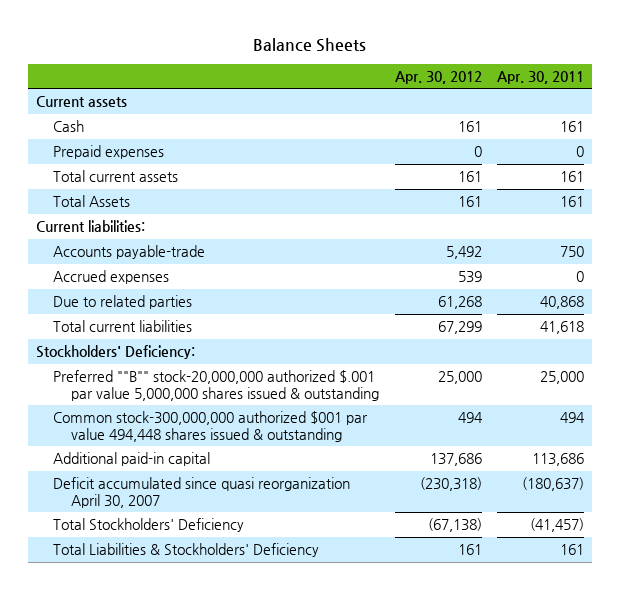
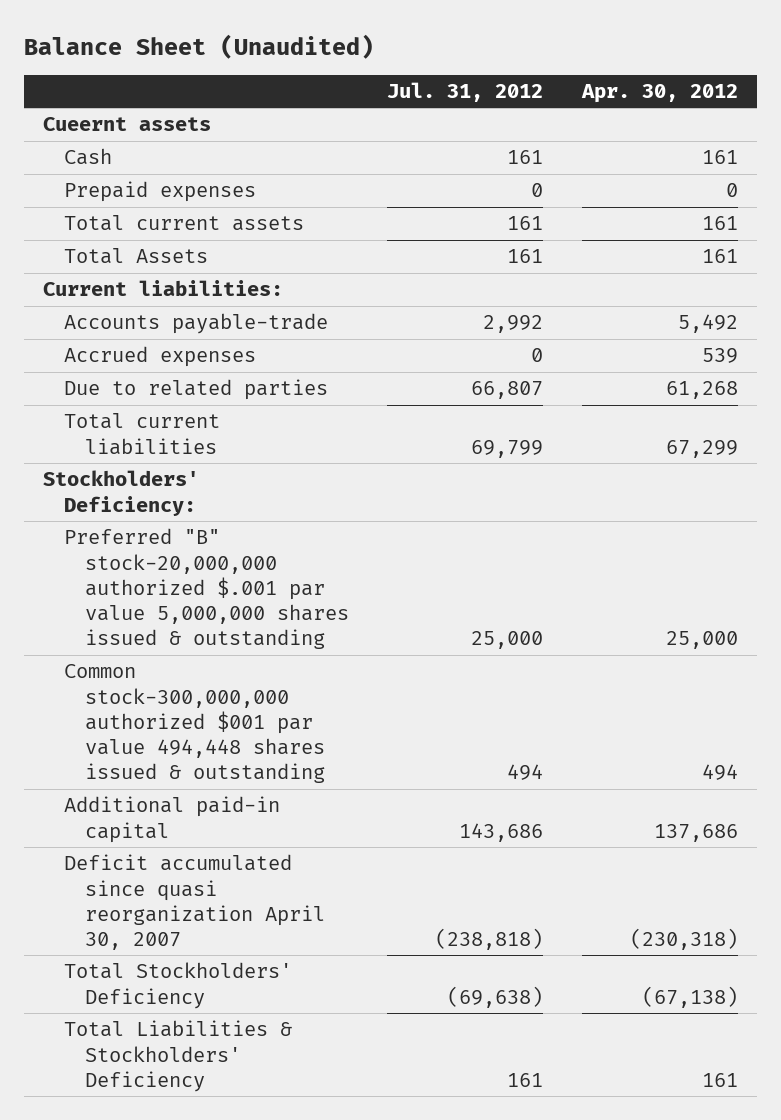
- Balance Sheets
+ Balance Sheet (Unaudited)
- | Apr. 30, 2012 | Apr. 30, 2011
+ | Jul. 31, 2012 | Apr. 30, 2012
- Current assets
+ Cueernt assets
- Preferred ""B"" stock-20,000,000 authorized $.001 par value 5,000,000 shares issued & outstanding | 25,000 | 25,000
+ Preferred "B" stock-20,000,000 authorized $.001 par value 5,000,000 shares issued & outstanding | 25,000 | 25,000

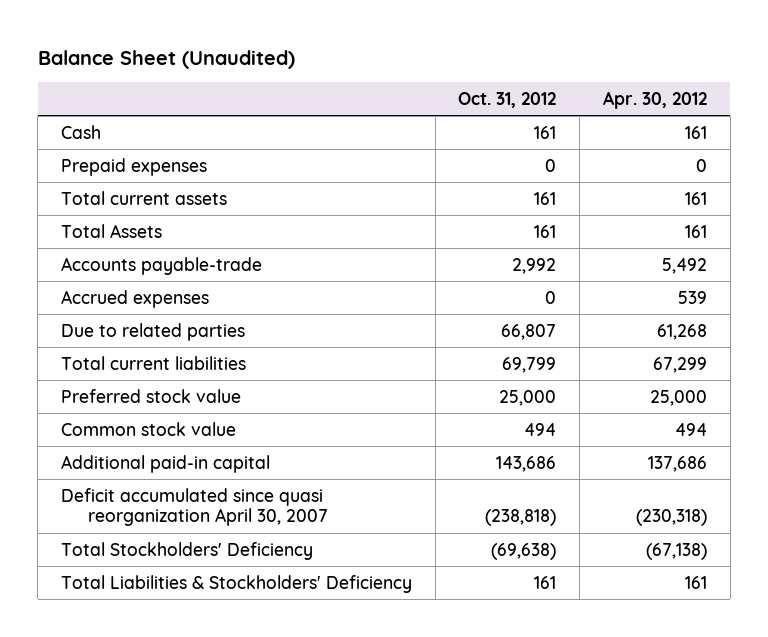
- | Jul. 31, 2012 | Apr. 30, 2012
+ | Oct. 31, 2012 | Apr. 30, 2012
- Cueernt assets
- Current liabilities:
- Stockholders' Deficiency:
- Preferred "B" stock-20,000,000 authorized $.001 par value 5,000,000 shares issued & outstanding | 25,000 | 25,000
- Common stock-300,000,000 authorized $001 par value 494,448 shares issued & outstanding | 494 | 494
+ Preferred stock value | 25,000 | 25,000
+ Common stock value | 494 | 494

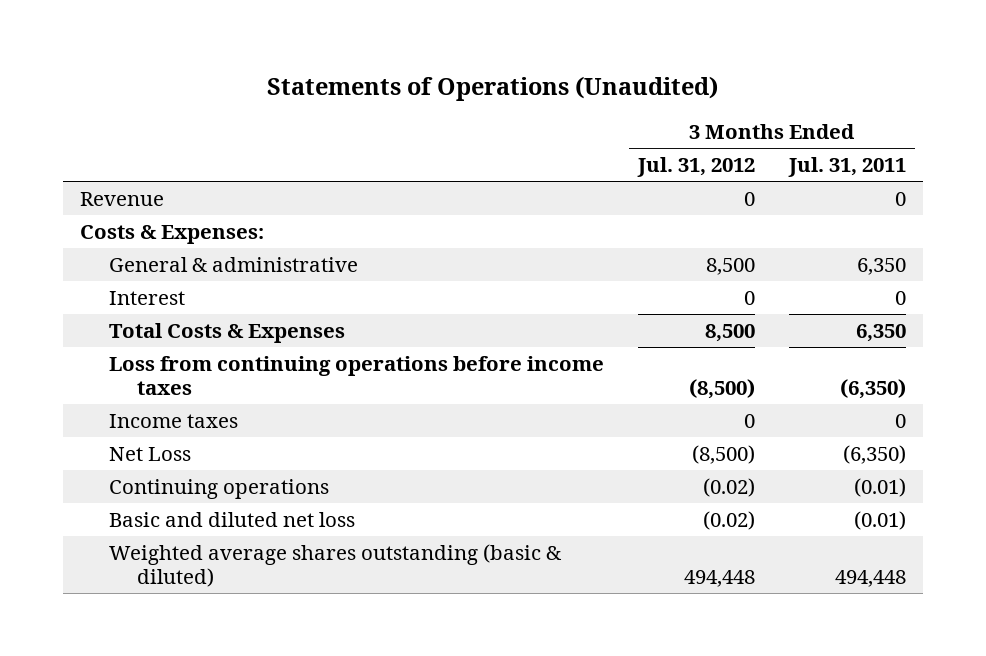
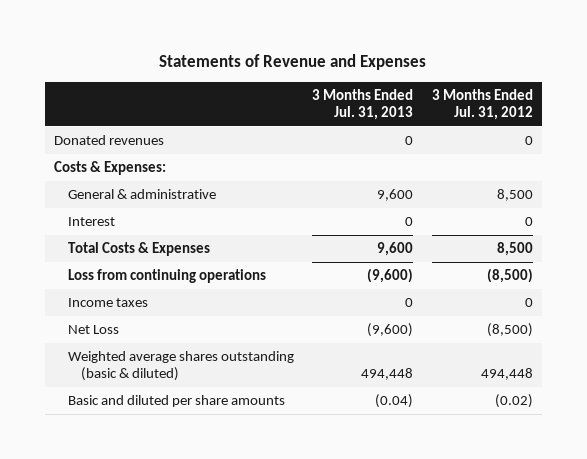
- Statements of Operations (Unaudited)
+ Statements of Revenue and Expenses
- | 3 Months Ended Jul. 31, 2012 | 3 Months Ended Jul. 31, 2011
+ | 3 Months Ended Jul. 31, 2013 | 3 Months Ended Jul. 31, 2012
- Revenue | 0 | 0
+ Donated revenues | 0 | 0
- Loss from continuing operations before income taxes | (8,500) | (6,350)
+ Loss from continuing operations | (9,600) | (8,500)
- Continuing operations | (0.02) | (0.01)
- Basic and diluted net loss | (0.02) | (0.01)
+ Basic and diluted per share amounts | (0.04) | (0.02)

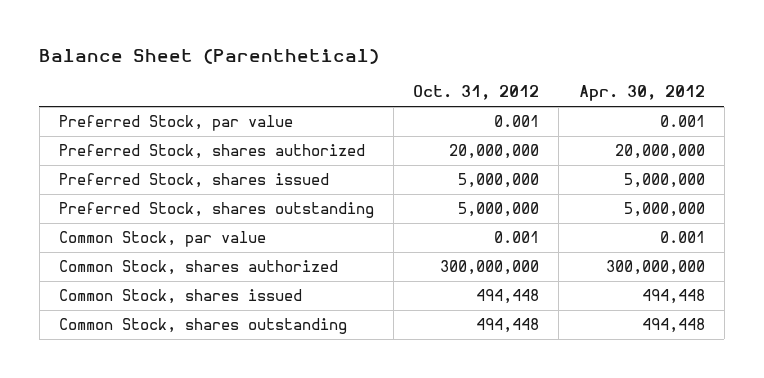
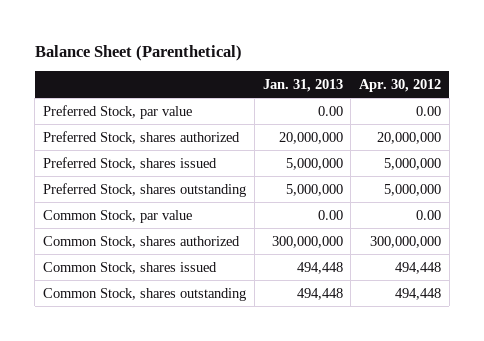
- | Oct. 31, 2012 | Apr. 30, 2012
+ | Jan. 31, 2013 | Apr. 30, 2012
- Preferred Stock, par value | 0.001 | 0.001
+ Preferred Stock, par value | 0.00 | 0.00
- Common Stock, par value | 0.001 | 0.001
+ Common Stock, par value | 0.00 | 0.00

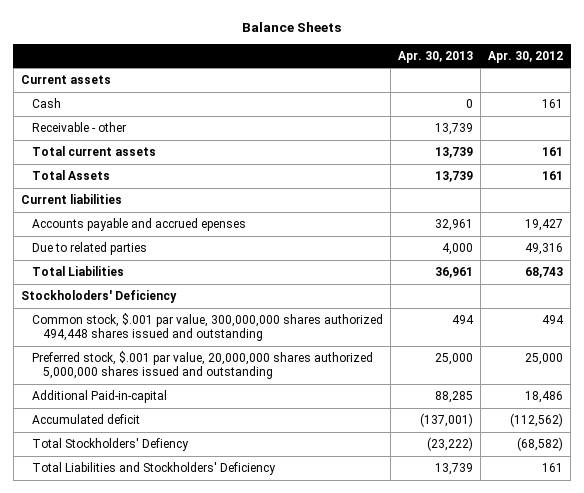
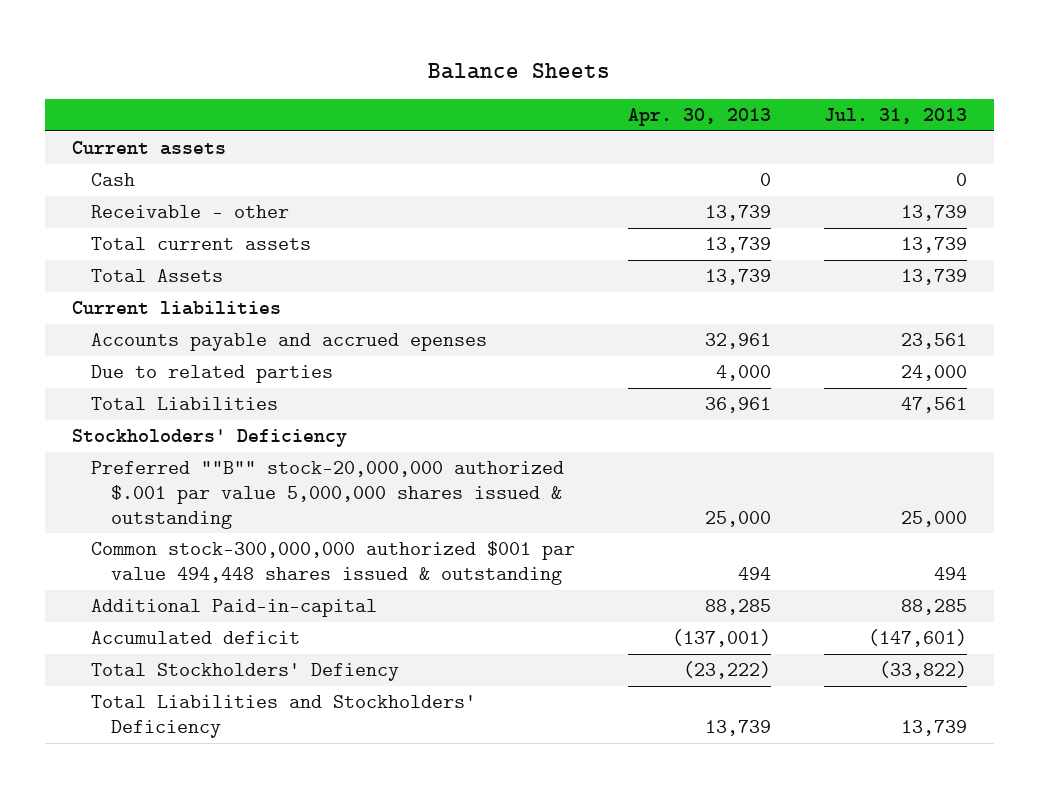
- | Apr. 30, 2013 | Apr. 30, 2012
+ | Apr. 30, 2013 | Jul. 31, 2013
- Common stock, $.001 par value, 300,000,000 shares authorized 494,448 shares issued and outstanding | 494 | 494
- Preferred stock, $.001 par value, 20,000,000 shares authorized 5,000,000 shares issued and outstanding | 25,000 | 25,000
+ Preferred ""B"" stock-20,000,000 authorized $.001 par value 5,000,000 shares issued & outstanding | 25,000 | 25,000
+ Common stock-300,000,000 authorized $001 par value 494,448 shares issued & outstanding | 494 | 494

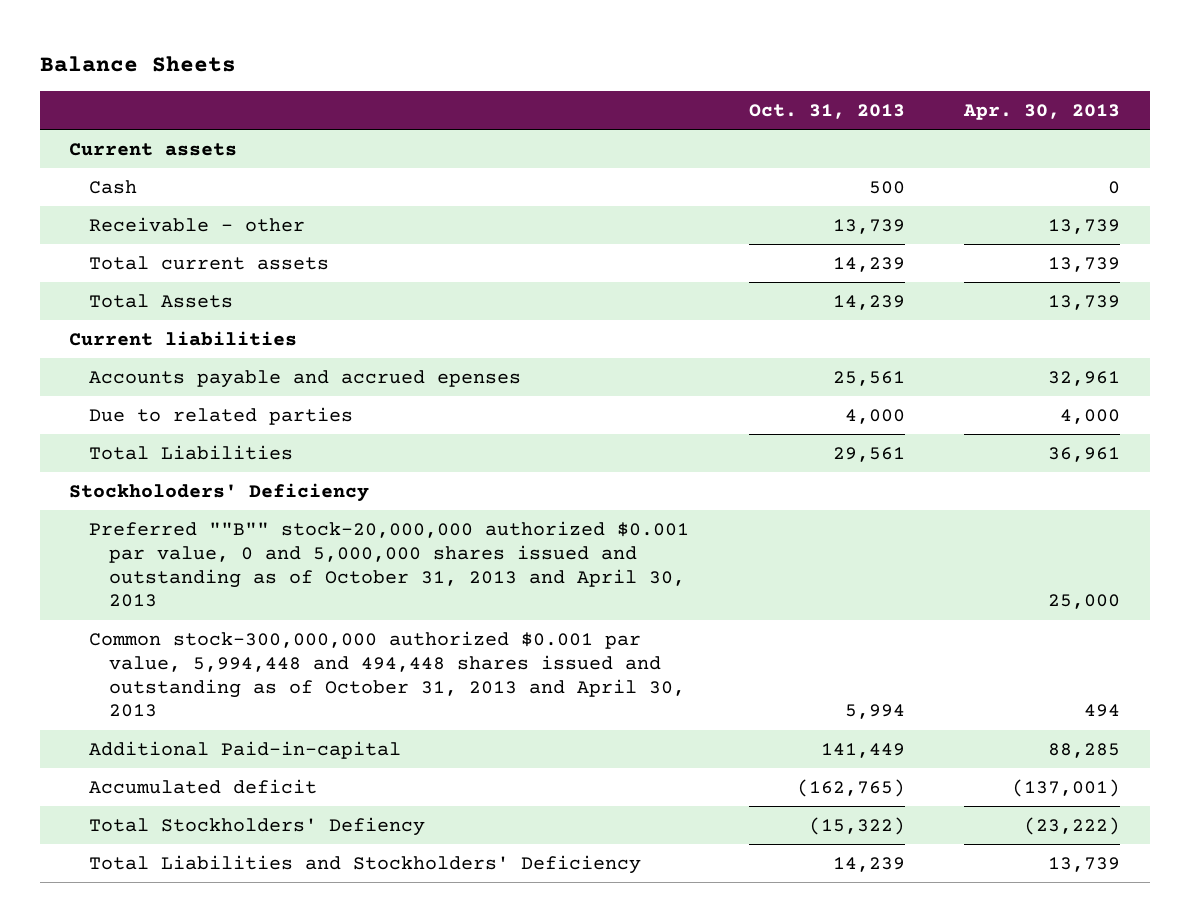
- | Apr. 30, 2013 | Jul. 31, 2013
+ | Oct. 31, 2013 | Apr. 30, 2013
- Preferred ""B"" stock-20,000,000 authorized $.001 par value 5,000,000 shares issued & outstanding | 25,000 | 25,000
- Common stock-300,000,000 authorized $001 par value 494,448 shares issued & outstanding | 494 | 494
+ Preferred ""B"" stock-20,000,000 authorized $0.001 par value, 0 and 5,000,000 shares issued and outstanding as of October 31, 2013 and April 30, 2013 | | 25,000
+ Common stock-300,000,000 authorized $0.001 par value, 5,994,448 and 494,448 shares issued and outstanding as of October 31, 2013 and April 30, 2013 | 5,994 | 494

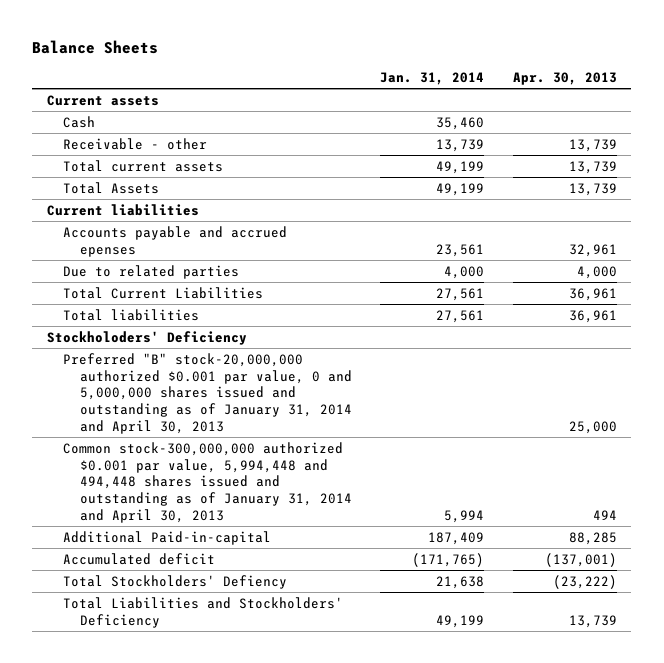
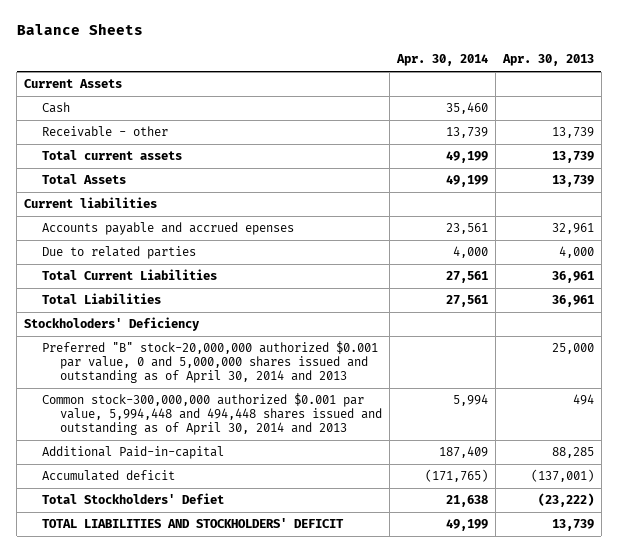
- | Jan. 31, 2014 | Apr. 30, 2013
+ | Apr. 30, 2014 | Apr. 30, 2013
- Current assets
+ Current Assets
- Total liabilities | 27,561 | 36,961
+ Total Liabilities | 27,561 | 36,961
- Preferred "B" stock-20,000,000 authorized $0.001 par value, 0 and 5,000,000 shares issued and outstanding as of January 31, 2014 and April 30, 2013 | | 25,000
- Common stock-300,000,000 authorized $0.001 par value, 5,994,448 and 494,448 shares issued and outstanding as of January 31, 2014 and April 30, 2013 | 5,994 | 494
+ Preferred "B" stock-20,000,000 authorized $0.001 par value, 0 and 5,000,000 shares issued and outstanding as of April 30, 2014 and 2013 | | 25,000
+ Common stock-300,000,000 authorized $0.001 par value, 5,994,448 and 494,448 shares issued and outstanding as of April 30, 2014 and 2013 | 5,994 | 494
- Total Stockholders' Defiency | 21,638 | (23,222)
- Total Liabilities and Stockholders' Deficiency | 49,199 | 13,739
+ Total Stockholders' Defiet | 21,638 | (23,222)
+ TOTAL LIABILITIES AND STOCKHOLDERS' DEFICIT | 49,199 | 13,739

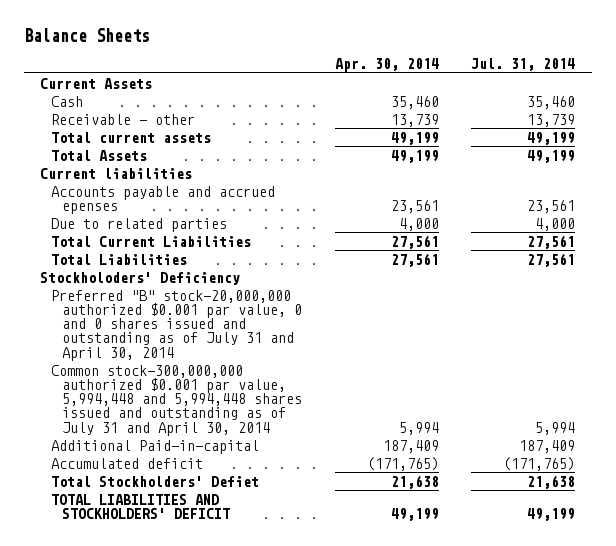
- | Apr. 30, 2014 | Apr. 30, 2013
+ | Apr. 30, 2014 | Jul. 31, 2014
- Preferred "B" stock-20,000,000 authorized $0.001 par value, 0 and 5,000,000 shares issued and outstanding as of April 30, 2014 and 2013 | | 25,000
- Common stock-300,000,000 authorized $0.001 par value, 5,994,448 and 494,448 shares issued and outstanding as of April 30, 2014 and 2013 | 5,994 | 494
+ Preferred "B" stock-20,000,000 authorized $0.001 par value, 0 and 0 shares issued and outstanding as of July 31 and April 30, 2014
+ Common stock-300,000,000 authorized $0.001 par value, 5,994,448 and 5,994,448 shares issued and outstanding as of July 31 and April 30, 2014 | 5,994 | 5,994

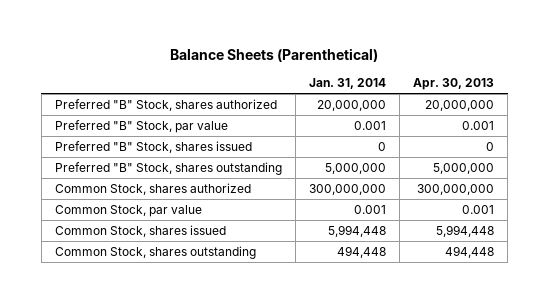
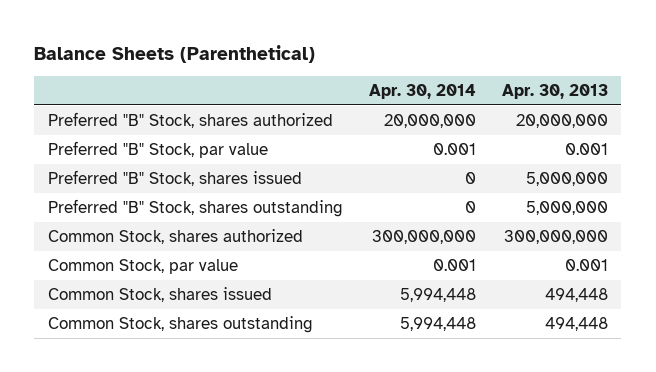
- | Jan. 31, 2014 | Apr. 30, 2013
+ | Apr. 30, 2014 | Apr. 30, 2013
- Preferred "B" Stock, shares issued | 0 | 0
+ Preferred "B" Stock, shares issued | 0 | 5,000,000
- Common Stock, shares issued | 5,994,448 | 5,994,448
+ Common Stock, shares issued | 5,994,448 | 494,448

